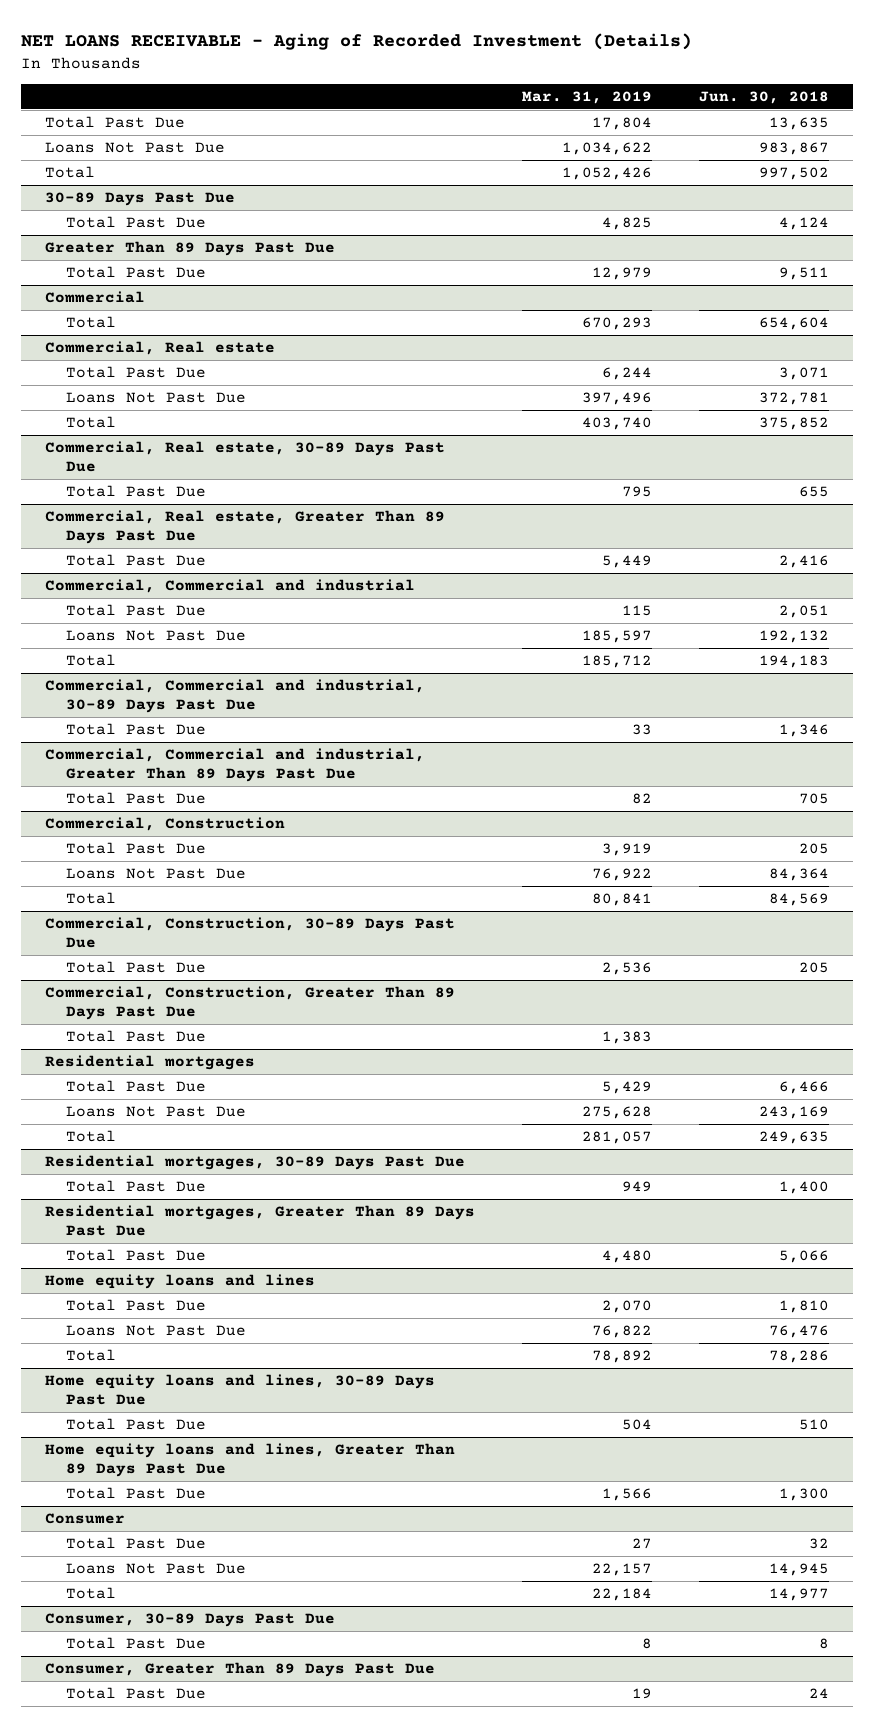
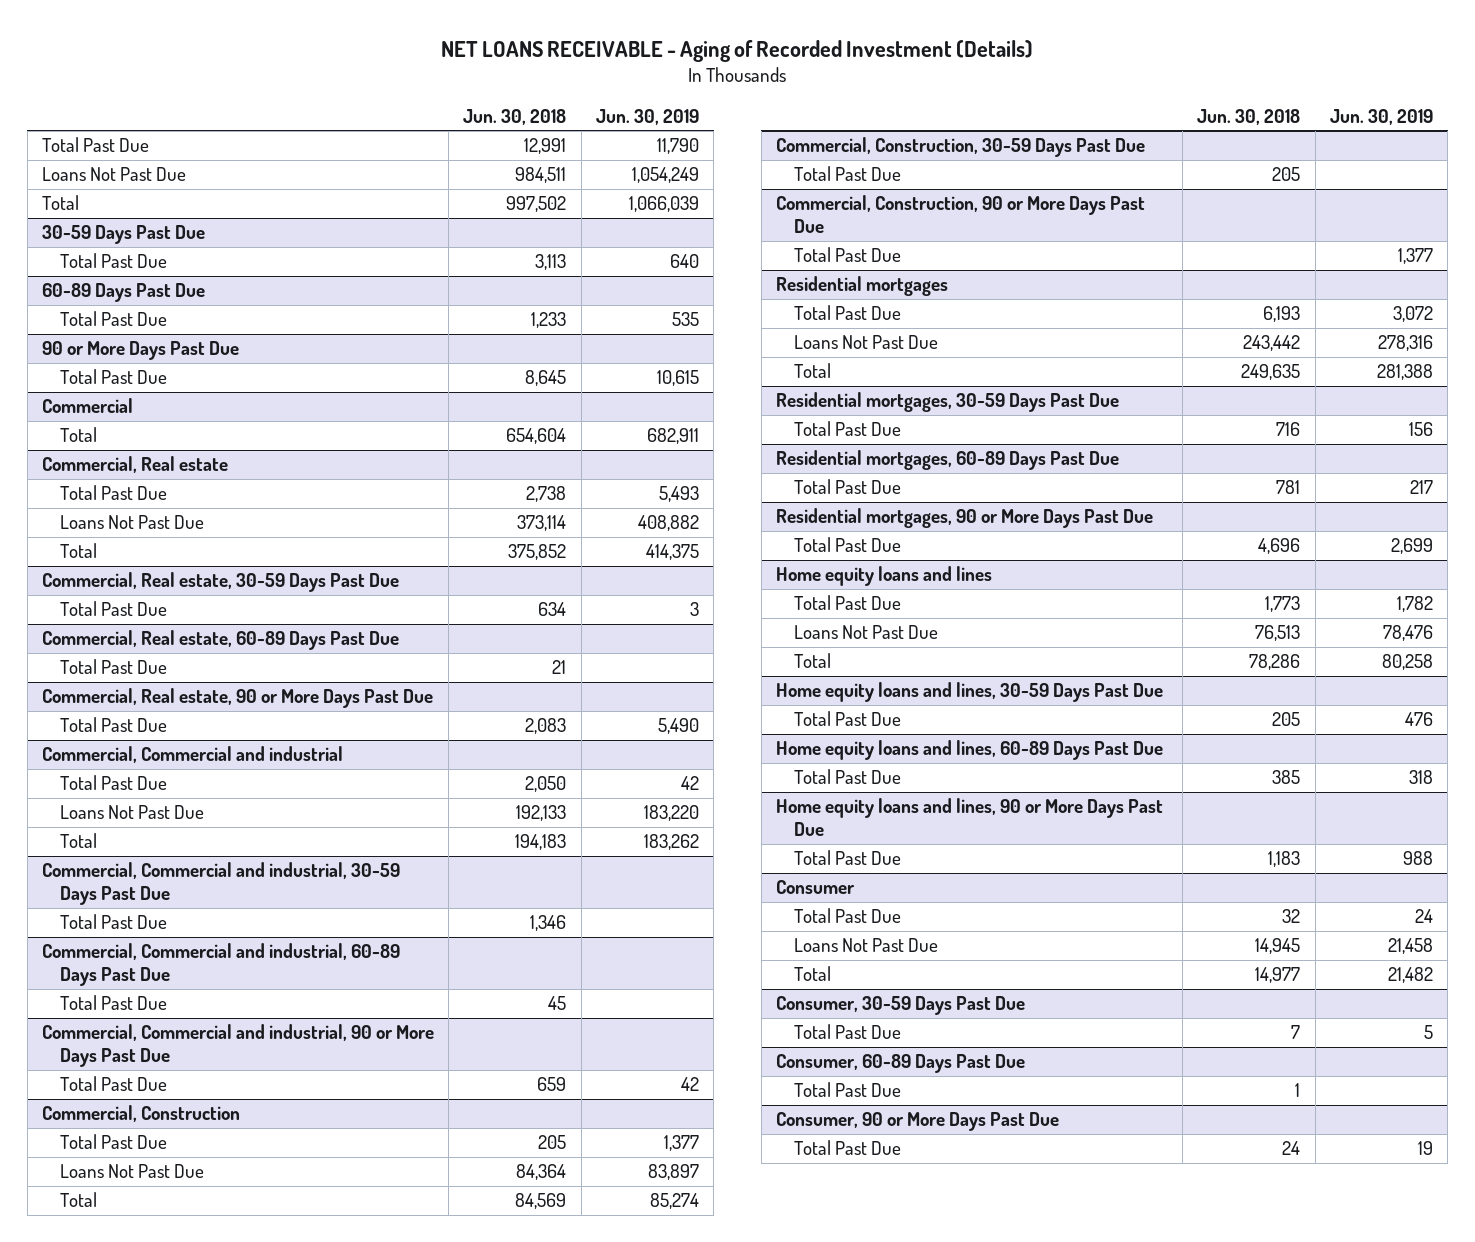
- | Mar. 31, 2019 | Jun. 30, 2018
+ | Jun. 30, 2018 | Jun. 30, 2019
- Total Past Due | 17,804 | 13,635
- Loans Not Past Due | 1,034,622 | 983,867
+ Total Past Due | 12,991 | 11,790
+ Loans Not Past Due | 984,511 | 1,054,249
- 30-89 Days Past Due
- Total Past Due | 4,825 | 4,124
- Greater Than 89 Days Past Due
- Total Past Due | 12,979 | 9,511
+ 30-59 Days Past Due
+ Total Past Due | 3,113 | 640
+ 60-89 Days Past Due
+ Total Past Due | 1,233 | 535
+ 90 or More Days Past Due
+ Total Past Due | 8,645 | 10,615
@ Commercial, Real estate
- Total Past Due | 6,244 | 3,071
- Loans Not Past Due | 397,496 | 372,781
+ Total Past Due | 2,738 | 5,493
+ Loans Not Past Due | 373,114 | 408,882
- Commercial, Real estate, 30-89 Days Past Due
- Total Past Due | 795 | 655
- Commercial, Real estate, Greater Than 89 Days Past Due
- Total Past Due | 5,449 | 2,416
+ Commercial, Real estate, 30-59 Days Past Due
+ Total Past Due | 634 | 3
+ Commercial, Real estate, 60-89 Days Past Due
+ Total Past Due | 21 |
+ Commercial, Real estate, 90 or More Days Past Due
+ Total Past Due | 2,083 | 5,490
@ Commercial, Commercial and industrial
- Total Past Due | 115 | 2,051
- Loans Not Past Due | 185,597 | 192,132
+ Total Past Due | 2,050 | 42
+ Loans Not Past Due | 192,133 | 183,220
- Commercial, Commercial and industrial, 30-89 Days Past Due
+ Commercial, Commercial and industrial, 30-59 Days Past Due
- Commercial, Commercial and industrial, Greater Than 89 Days Past Due
- Total Past Due | 82 | 705
+ Commercial, Commercial and industrial, 60-89 Days Past Due
+ Total Past Due | 45 |
+ Commercial, Commercial and industrial, 90 or More Days Past Due
+ Total Past Due | 659 | 42
- Commercial, Construction, 30-89 Days Past Due
+ Commercial, Construction, 30-59 Days Past Due
- Commercial, Construction, Greater Than 89 Days Past Due
+ Commercial, Construction, 90 or More Days Past Due
@ Residential mortgages
- Total Past Due | 5,429 | 6,466
- Loans Not Past Due | 275,628 | 243,169
+ Total Past Due | 6,193 | 3,072
+ Loans Not Past Due | 243,442 | 278,316
- Residential mortgages, 30-89 Days Past Due
- Total Past Due | 949 | 1,400
- Residential mortgages, Greater Than 89 Days Past Due
- Total Past Due | 4,480 | 5,066
+ Residential mortgages, 30-59 Days Past Due
+ Total Past Due | 716 | 156
+ Residential mortgages, 60-89 Days Past Due
+ Total Past Due | 781 | 217
+ Residential mortgages, 90 or More Days Past Due
+ Total Past Due | 4,696 | 2,699
@ Home equity loans and lines
- Total Past Due | 2,070 | 1,810
- Loans Not Past Due | 76,822 | 76,476
+ Total Past Due | 1,773 | 1,782
+ Loans Not Past Due | 76,513 | 78,476
- Home equity loans and lines, 30-89 Days Past Due
- Total Past Due | 504 | 510
- Home equity loans and lines, Greater Than 89 Days Past Due
- Total Past Due | 1,566 | 1,300
+ Home equity loans and lines, 30-59 Days Past Due
+ Total Past Due | 205 | 476
+ Home equity loans and lines, 60-89 Days Past Due
+ Total Past Due | 385 | 318
+ Home equity loans and lines, 90 or More Days Past Due
+ Total Past Due | 1,183 | 988
- Consumer, 30-89 Days Past Due
- Total Past Due | 8 | 8
- Consumer, Greater Than 89 Days Past Due
+ Consumer, 30-59 Days Past Due
+ Total Past Due | 7 | 5
+ Consumer, 60-89 Days Past Due
+ Total Past Due | 1 |
+ Consumer, 90 or More Days Past Due

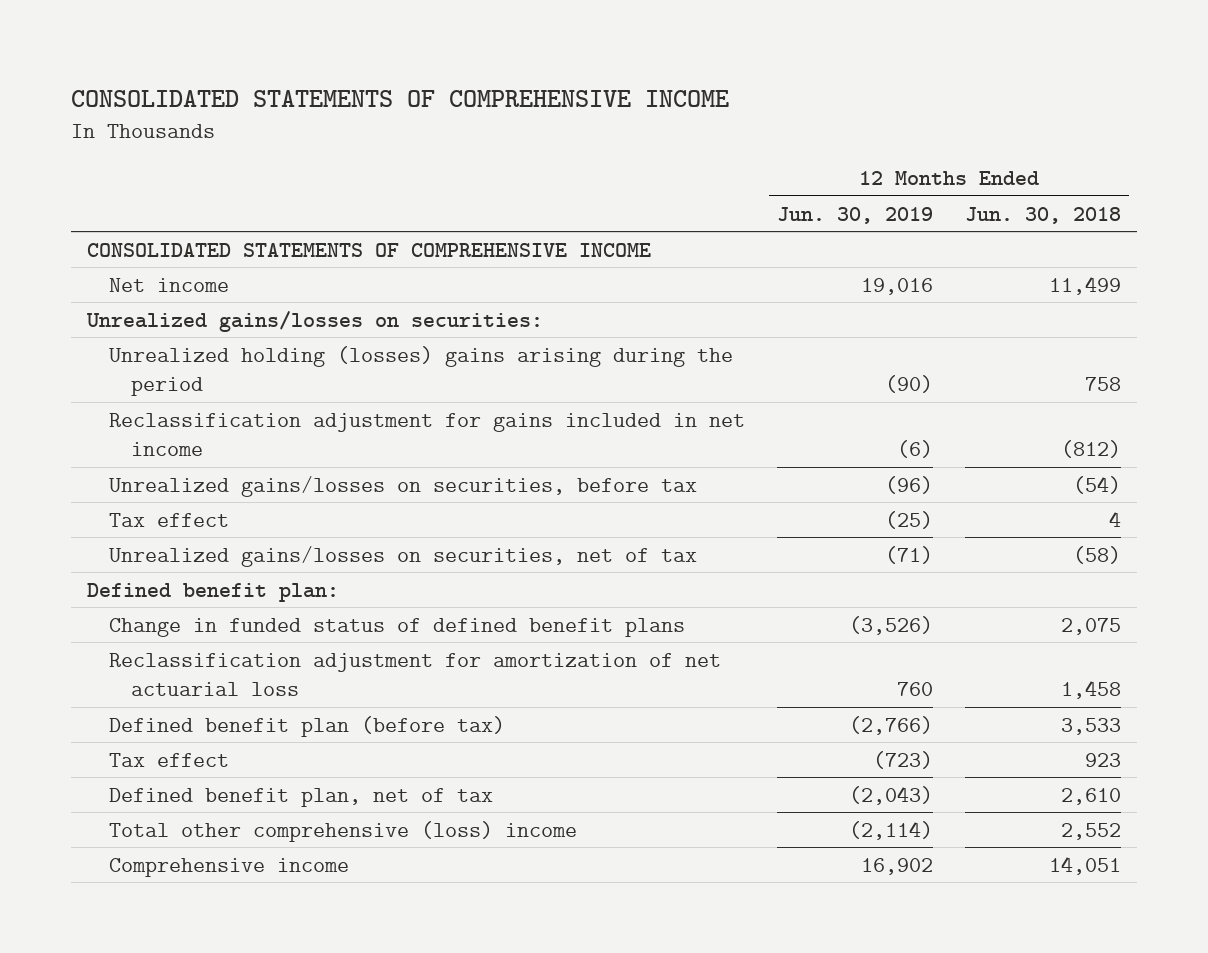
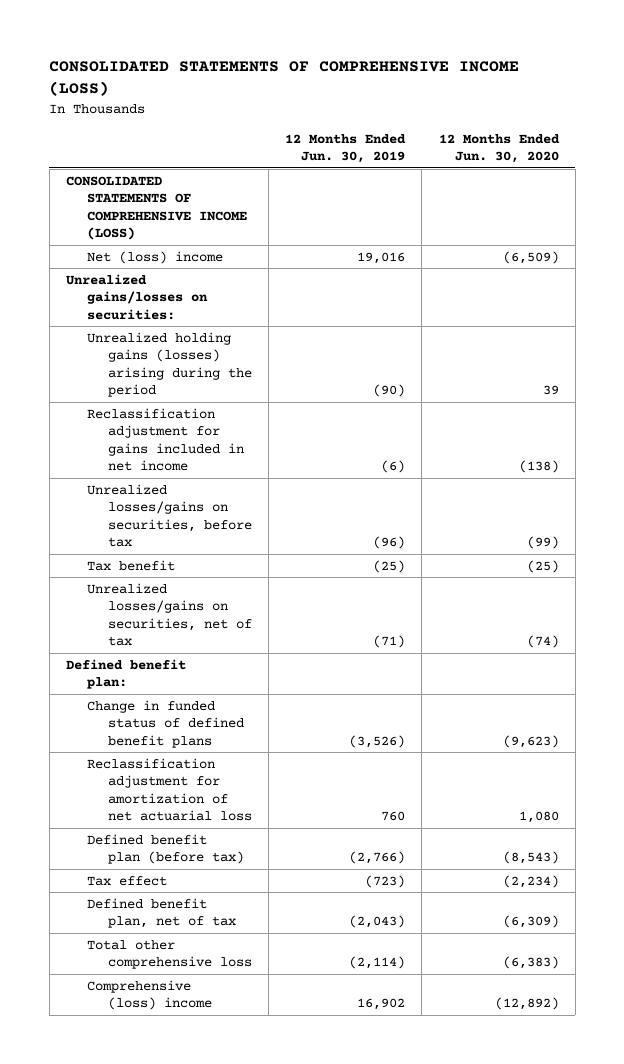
- CONSOLIDATED STATEMENTS OF COMPREHENSIVE INCOME
+ CONSOLIDATED STATEMENTS OF COMPREHENSIVE INCOME (LOSS)
- | 12 Months Ended Jun. 30, 2019 | 12 Months Ended Jun. 30, 2018
+ | 12 Months Ended Jun. 30, 2019 | 12 Months Ended Jun. 30, 2020
- CONSOLIDATED STATEMENTS OF COMPREHENSIVE INCOME
- Net income | 19,016 | 11,499
+ CONSOLIDATED STATEMENTS OF COMPREHENSIVE INCOME (LOSS)
+ Net (loss) income | 19,016 | (6,509)
- Unrealized holding (losses) gains arising during the period | (90) | 758
+ Unrealized holding gains (losses) arising during the period | (90) | 39
- Unrealized gains/losses on securities, before tax | (96) | (54)
- Tax effect | (25) | 4
- Unrealized gains/losses on securities, net of tax | (71) | (58)
+ Unrealized losses/gains on securities, before tax | (96) | (99)
+ Tax benefit | (25) | (25)
+ Unrealized losses/gains on securities, net of tax | (71) | (74)
- Total other comprehensive (loss) income | (2,114) | 2,552
- Comprehensive income | 16,902 | 14,051
+ Total other comprehensive loss | (2,114) | (6,383)
+ Comprehensive (loss) income | 16,902 | (12,892)

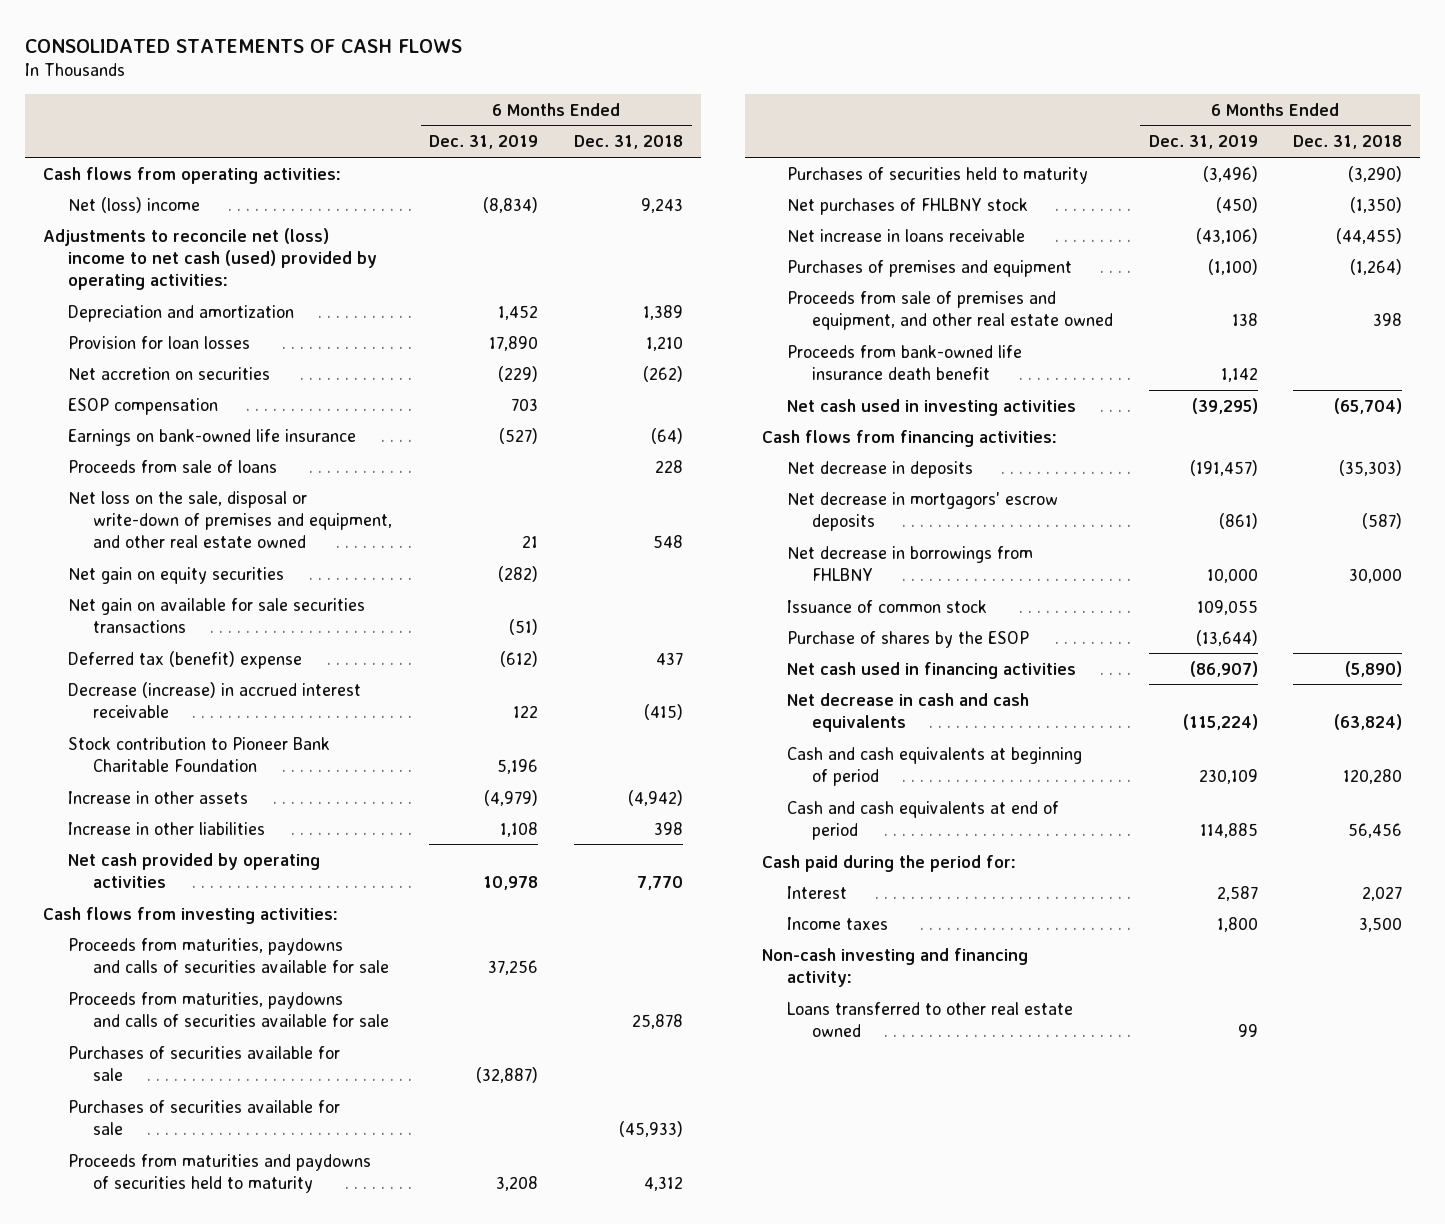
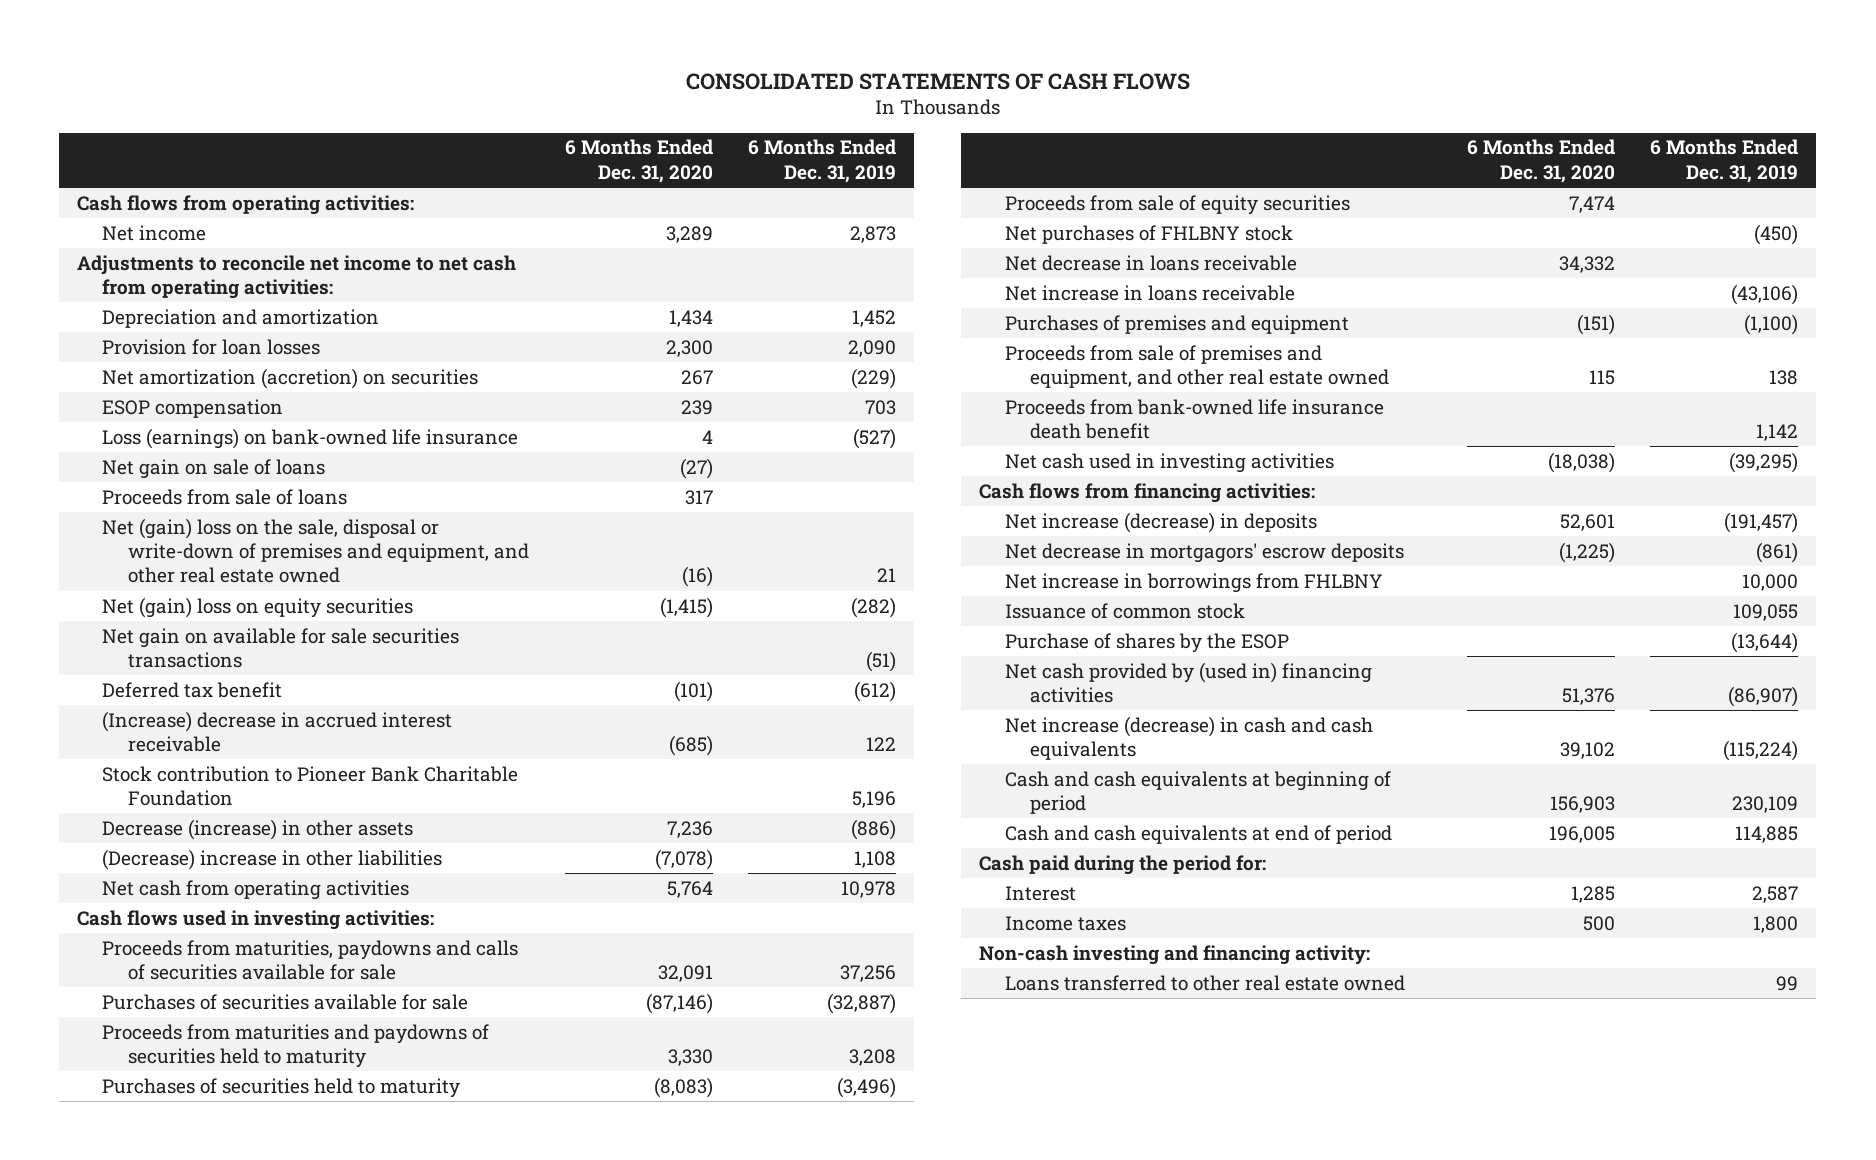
- | 6 Months Ended Dec. 31, 2019 | 6 Months Ended Dec. 31, 2018
+ | 6 Months Ended Dec. 31, 2020 | 6 Months Ended Dec. 31, 2019
- Net (loss) income | (8,834) | 9,243
- Adjustments to reconcile net (loss) income to net cash (used) provided by operating activities:
+ Net income | 3,289 | 2,873
+ Adjustments to reconcile net income to net cash from operating activities:
- Provision for loan losses | 17,890 | 1,210
- Net accretion on securities | (229) | (262)
+ Provision for loan losses | 2,300 | 2,090
+ Net amortization (accretion) on securities | 267 | (229)
- Earnings on bank-owned life insurance | (527) | (64)
+ Loss (earnings) on bank-owned life insurance | 4 | (527)
+ Net gain on sale of loans | (27) |
- Net loss on the sale, disposal or write-down of premises and equipment, and other real estate owned | 21 | 548
- Net gain on equity securities | (282) |
+ Net (gain) loss on the sale, disposal or write-down of premises and equipment, and other real estate owned | (16) | 21
+ Net (gain) loss on equity securities | (1,415) | (282)
- Deferred tax (benefit) expense | (612) | 437
- Decrease (increase) in accrued interest receivable | 122 | (415)
+ Deferred tax benefit | (101) | (612)
+ (Increase) decrease in accrued interest receivable | (685) | 122
- Increase in other assets | (4,979) | (4,942)
- Increase in other liabilities | 1,108 | 398
- Net cash provided by operating activities | 10,978 | 7,770
- Cash flows from investing activities:
+ Decrease (increase) in other assets | 7,236 | (886)
+ (Decrease) increase in other liabilities | (7,078) | 1,108
+ Net cash from operating activities | 5,764 | 10,978
+ Cash flows used in investing activities:
- Proceeds from maturities, paydowns and calls of securities available for sale | | 25,878
- Purchases of securities available for sale | | (45,933)
+ Proceeds from sale of equity securities | 7,474 |
+ Net decrease in loans receivable | 34,332 |
- Net decrease in deposits | (191,457) | (35,303)
+ Net increase (decrease) in deposits | 52,601 | (191,457)
- Net decrease in borrowings from FHLBNY | 10,000 | 30,000
+ Net increase in borrowings from FHLBNY | | 10,000
- Net cash used in financing activities | (86,907) | (5,890)
- Net decrease in cash and cash equivalents | (115,224) | (63,824)
+ Net cash provided by (used in) financing activities | 51,376 | (86,907)
+ Net increase (decrease) in cash and cash equivalents | 39,102 | (115,224)

